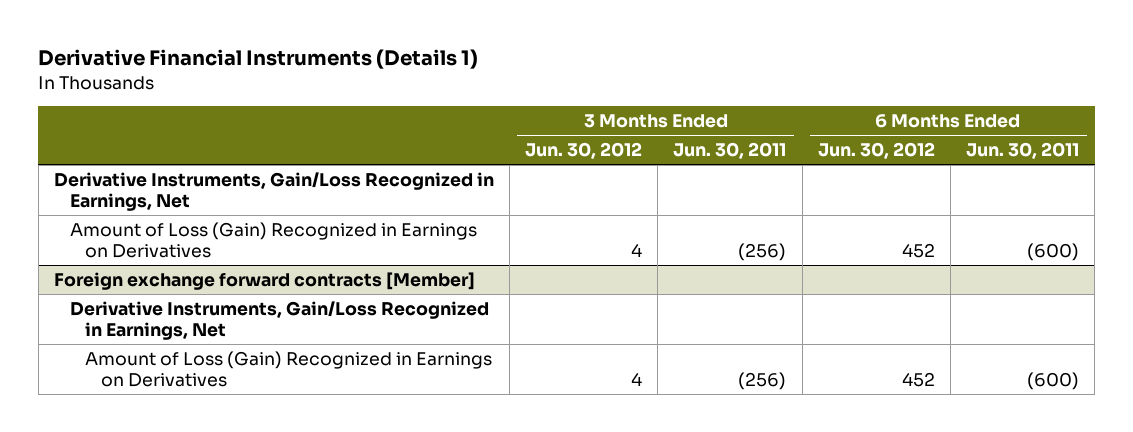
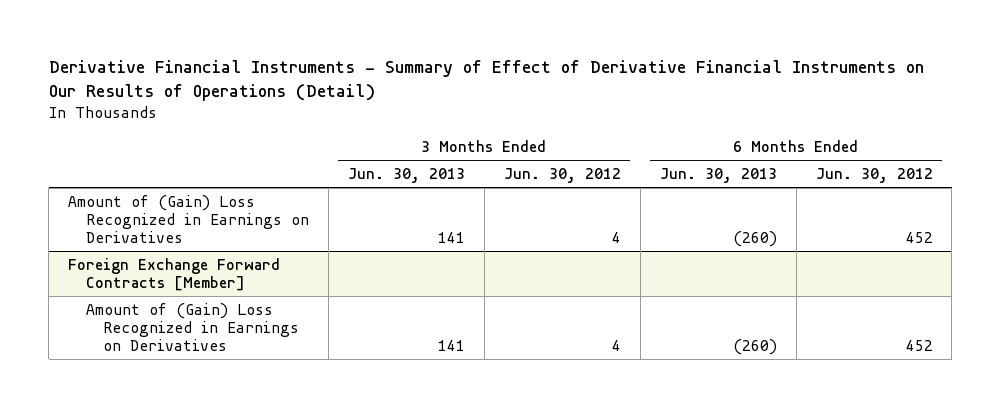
- Derivative Financial Instruments (Details 1)
+ Derivative Financial Instruments - Summary of Effect of Derivative Financial Instruments on Our Results of Operations (Detail)
- | 3 Months Ended Jun. 30, 2012 | 3 Months Ended Jun. 30, 2011 | 6 Months Ended Jun. 30, 2012 | 6 Months Ended Jun. 30, 2011
+ | 3 Months Ended Jun. 30, 2013 | 3 Months Ended Jun. 30, 2012 | 6 Months Ended Jun. 30, 2013 | 6 Months Ended Jun. 30, 2012
- Derivative Instruments, Gain/Loss Recognized in Earnings, Net
- Amount of Loss (Gain) Recognized in Earnings on Derivatives | 4 | (256) | 452 | (600)
- Foreign exchange forward contracts [Member]
- Derivative Instruments, Gain/Loss Recognized in Earnings, Net
- Amount of Loss (Gain) Recognized in Earnings on Derivatives | 4 | (256) | 452 | (600)
+ Amount of (Gain) Loss Recognized in Earnings on Derivatives | 141 | 4 | (260) | 452
+ Foreign Exchange Forward Contracts [Member]
+ Amount of (Gain) Loss Recognized in Earnings on Derivatives | 141 | 4 | (260) | 452

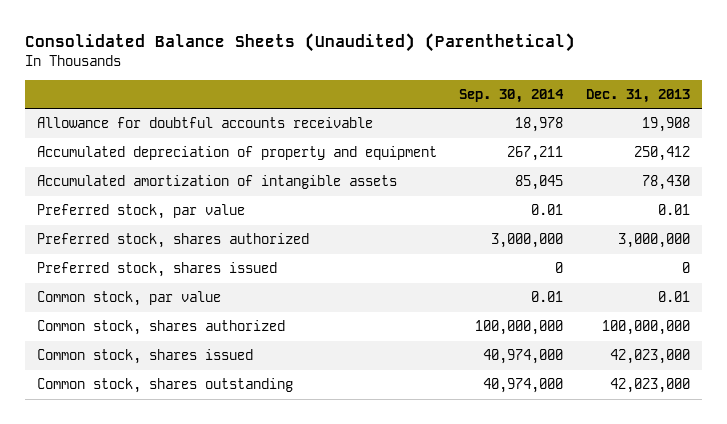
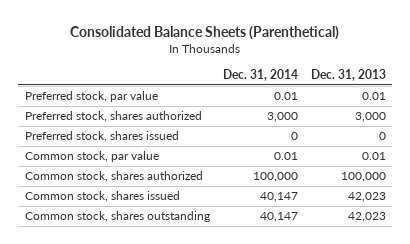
- Consolidated Balance Sheets (Unaudited) (Parenthetical)
+ Consolidated Balance Sheets (Parenthetical)
- | Sep. 30, 2014 | Dec. 31, 2013
+ | Dec. 31, 2014 | Dec. 31, 2013
- Allowance for doubtful accounts receivable | 18,978 | 19,908
- Accumulated depreciation of property and equipment | 267,211 | 250,412
- Accumulated amortization of intangible assets | 85,045 | 78,430
- Preferred stock, shares authorized | 3,000,000 | 3,000,000
+ Preferred stock, shares authorized | 3,000 | 3,000
- Common stock, shares authorized | 100,000,000 | 100,000,000
- Common stock, shares issued | 40,974,000 | 42,023,000
- Common stock, shares outstanding | 40,974,000 | 42,023,000
+ Common stock, shares authorized | 100,000 | 100,000
+ Common stock, shares issued | 40,147 | 42,023
+ Common stock, shares outstanding | 40,147 | 42,023

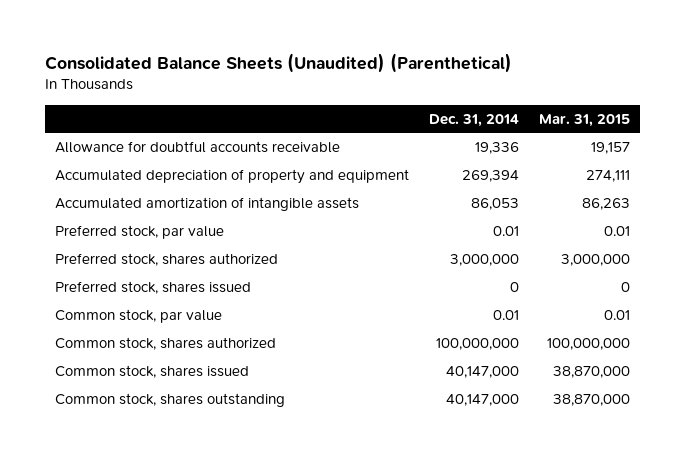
- Consolidated Balance Sheets (Parenthetical)
+ Consolidated Balance Sheets (Unaudited) (Parenthetical)
- | Dec. 31, 2014 | Dec. 31, 2013
+ | Dec. 31, 2014 | Mar. 31, 2015
+ Allowance for doubtful accounts receivable | 19,336 | 19,157
+ Accumulated depreciation of property and equipment | 269,394 | 274,111
+ Accumulated amortization of intangible assets | 86,053 | 86,263
- Preferred stock, shares authorized | 3,000 | 3,000
+ Preferred stock, shares authorized | 3,000,000 | 3,000,000
- Common stock, shares authorized | 100,000 | 100,000
- Common stock, shares issued | 40,147 | 42,023
- Common stock, shares outstanding | 40,147 | 42,023
+ Common stock, shares authorized | 100,000,000 | 100,000,000
+ Common stock, shares issued | 40,147,000 | 38,870,000
+ Common stock, shares outstanding | 40,147,000 | 38,870,000

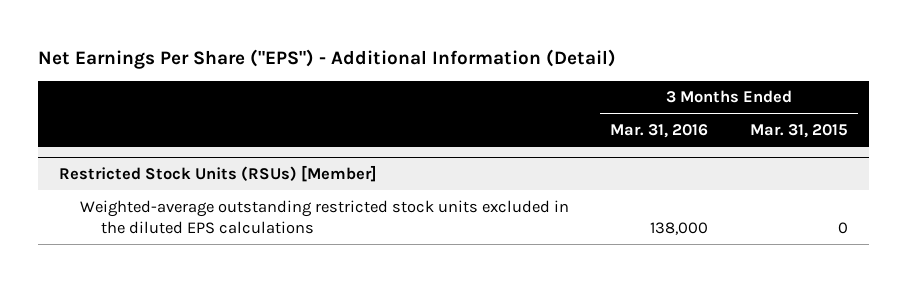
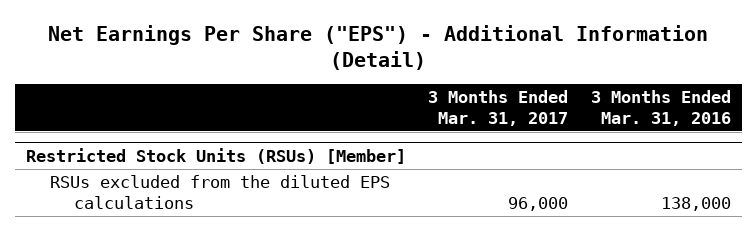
- | 3 Months Ended Mar. 31, 2016 | 3 Months Ended Mar. 31, 2015
+ | 3 Months Ended Mar. 31, 2017 | 3 Months Ended Mar. 31, 2016
@ Restricted Stock Units (RSUs) [Member]
- Weighted-average outstanding restricted stock units excluded in the diluted EPS calculations | 138,000 | 0
+ RSUs excluded from the diluted EPS calculations | 96,000 | 138,000

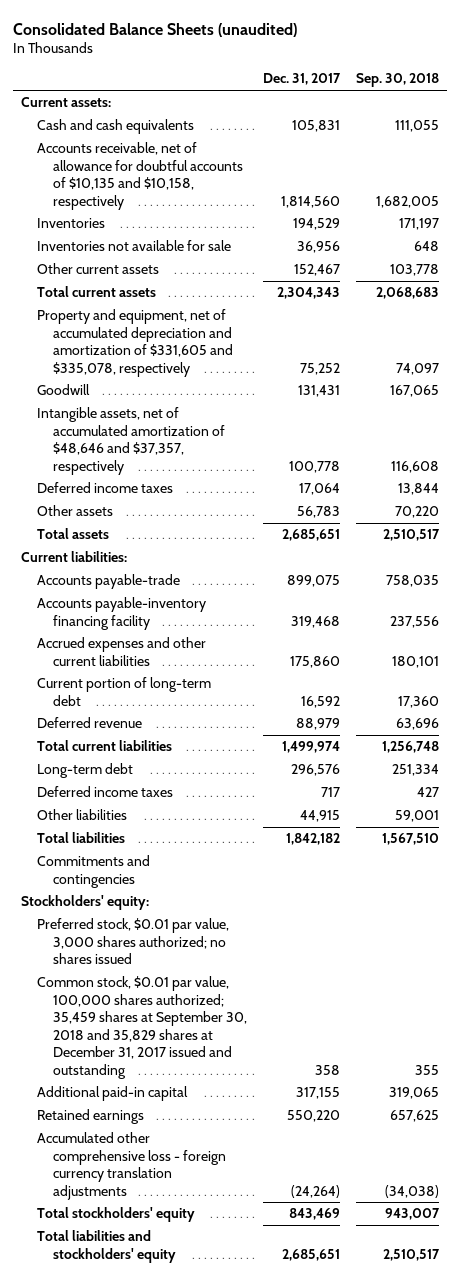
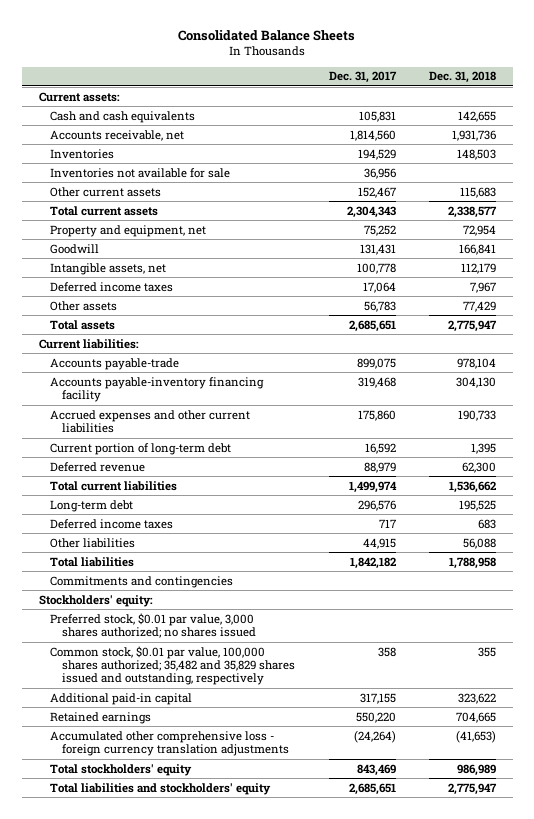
- Consolidated Balance Sheets (unaudited)
+ Consolidated Balance Sheets
- | Dec. 31, 2017 | Sep. 30, 2018
+ | Dec. 31, 2017 | Dec. 31, 2018
- Accounts receivable, net of allowance for doubtful accounts of $10,135 and $10,158, respectively | 1,814,560 | 1,682,005
+ Accounts receivable, net | 1,814,560 | 1,931,736
- Property and equipment, net of accumulated depreciation and amortization of $331,605 and $335,078, respectively | 75,252 | 74,097
+ Property and equipment, net | 75,252 | 72,954
- Intangible assets, net of accumulated amortization of $48,646 and $37,357, respectively | 100,778 | 116,608
+ Intangible assets, net | 100,778 | 112,179
- Common stock, $0.01 par value, 100,000 shares authorized; 35,459 shares at September 30, 2018 and 35,829 shares at December 31, 2017 issued and outstanding | 358 | 355
+ Common stock, $0.01 par value, 100,000 shares authorized; 35,482 and 35,829 shares issued and outstanding, respectively | 358 | 355

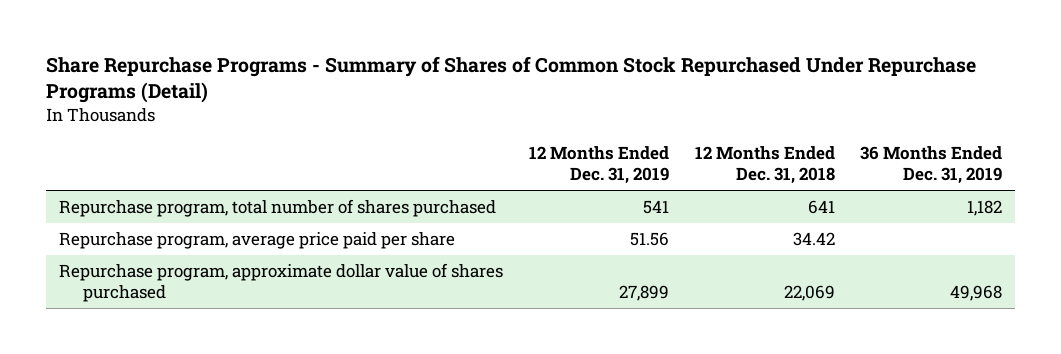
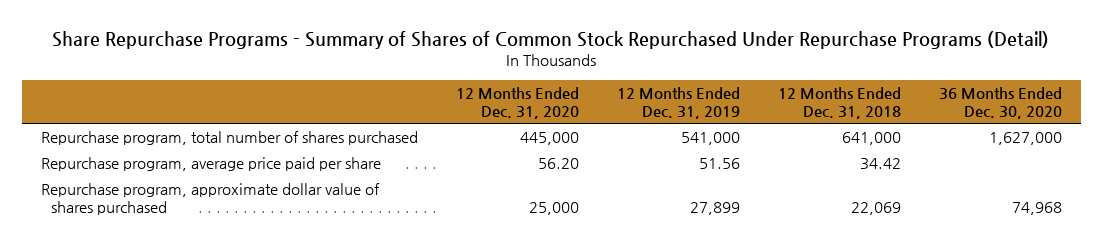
- | 12 Months Ended Dec. 31, 2019 | 12 Months Ended Dec. 31, 2018 | 36 Months Ended Dec. 31, 2019
+ | 12 Months Ended Dec. 31, 2020 | 12 Months Ended Dec. 31, 2019 | 12 Months Ended Dec. 31, 2018 | 36 Months Ended Dec. 30, 2020
- Repurchase program, total number of shares purchased | 541 | 641 | 1,182
+ Repurchase program, total number of shares purchased | 445,000 | 541,000 | 641,000 | 1,627,000

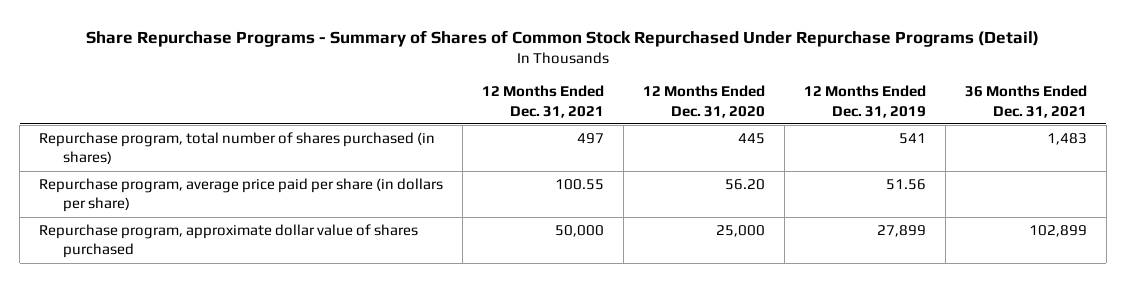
- | 12 Months Ended Dec. 31, 2020 | 12 Months Ended Dec. 31, 2019 | 12 Months Ended Dec. 31, 2018 | 36 Months Ended Dec. 30, 2020
+ | 12 Months Ended Dec. 31, 2021 | 12 Months Ended Dec. 31, 2020 | 12 Months Ended Dec. 31, 2019 | 36 Months Ended Dec. 31, 2021
- Repurchase program, total number of shares purchased | 445,000 | 541,000 | 641,000 | 1,627,000
- Repurchase program, average price paid per share | 56.20 | 51.56 | 34.42 |
+ Repurchase program, total number of shares purchased (in shares) | 497 | 445 | 541 | 1,483
+ Repurchase program, average price paid per share (in dollars per share) | 100.55 | 56.20 | 51.56 |

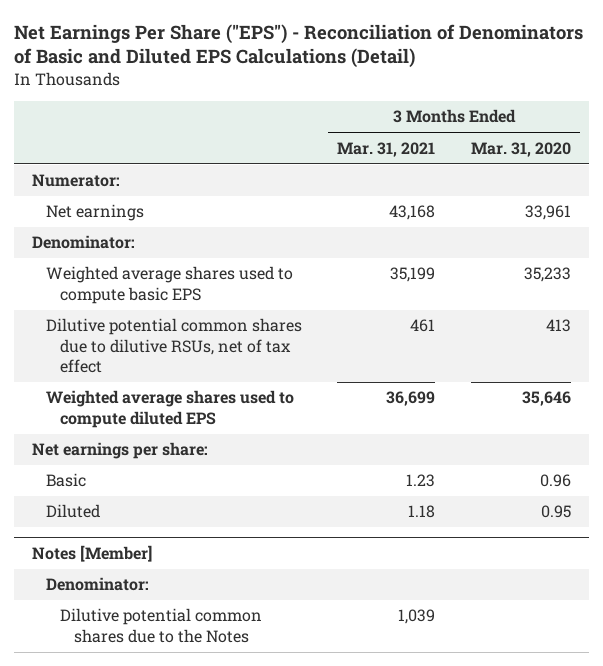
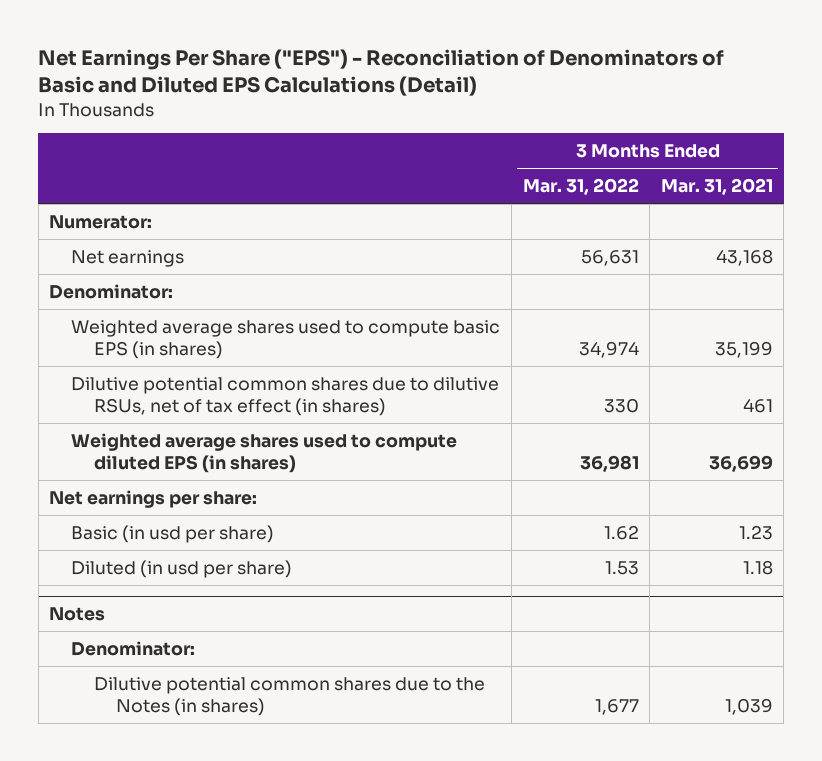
- | 3 Months Ended Mar. 31, 2021 | 3 Months Ended Mar. 31, 2020
+ | 3 Months Ended Mar. 31, 2022 | 3 Months Ended Mar. 31, 2021
- Weighted average shares used to compute basic EPS | 35,199 | 35,233
- Dilutive potential common shares due to dilutive RSUs, net of tax effect | 461 | 413
- Weighted average shares used to compute diluted EPS | 36,699 | 35,646
+ Weighted average shares used to compute basic EPS (in shares) | 34,974 | 35,199
+ Dilutive potential common shares due to dilutive RSUs, net of tax effect (in shares) | 330 | 461
+ Weighted average shares used to compute diluted EPS (in shares) | 36,981 | 36,699
- Basic | 1.23 | 0.96
- Diluted | 1.18 | 0.95
- Notes [Member]
+ Basic (in usd per share) | 1.62 | 1.23
+ Diluted (in usd per share) | 1.53 | 1.18
+ Notes
- Dilutive potential common shares due to the Notes | 1,039 |
+ Dilutive potential common shares due to the Notes (in shares) | 1,677 | 1,039

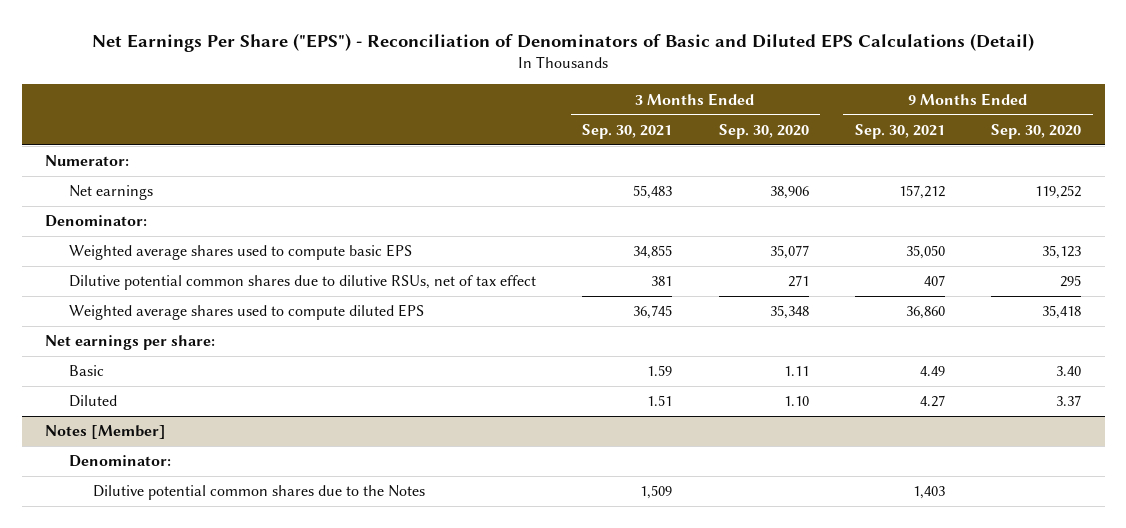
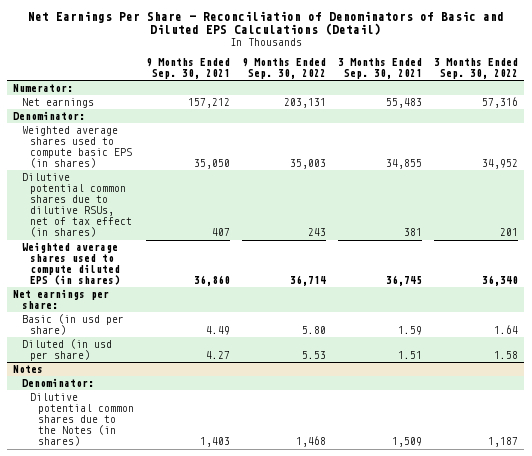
- Net Earnings Per Share ("EPS") - Reconciliation of Denominators of Basic and Diluted EPS Calculations (Detail)
+ Net Earnings Per Share - Reconciliation of Denominators of Basic and Diluted EPS Calculations (Detail)
- | 3 Months Ended Sep. 30, 2021 | 3 Months Ended Sep. 30, 2020 | 9 Months Ended Sep. 30, 2021 | 9 Months Ended Sep. 30, 2020
+ | 9 Months Ended Sep. 30, 2021 | 9 Months Ended Sep. 30, 2022 | 3 Months Ended Sep. 30, 2021 | 3 Months Ended Sep. 30, 2022
- Weighted average shares used to compute basic EPS | 34,855 | 35,077 | 35,050 | 35,123
- Dilutive potential common shares due to dilutive RSUs, net of tax effect | 381 | 271 | 407 | 295
- Weighted average shares used to compute diluted EPS | 36,745 | 35,348 | 36,860 | 35,418
+ Weighted average shares used to compute basic EPS (in shares) | 35,050 | 35,003 | 34,855 | 34,952
+ Dilutive potential common shares due to dilutive RSUs, net of tax effect (in shares) | 407 | 243 | 381 | 201
+ Weighted average shares used to compute diluted EPS (in shares) | 36,860 | 36,714 | 36,745 | 36,340
- Basic | 1.59 | 1.11 | 4.49 | 3.40
- Diluted | 1.51 | 1.10 | 4.27 | 3.37
- Notes [Member]
+ Basic (in usd per share) | 4.49 | 5.80 | 1.59 | 1.64
+ Diluted (in usd per share) | 4.27 | 5.53 | 1.51 | 1.58
+ Notes
- Dilutive potential common shares due to the Notes | 1,509 | | 1,403 |
+ Dilutive potential common shares due to the Notes (in shares) | 1,403 | 1,468 | 1,509 | 1,187

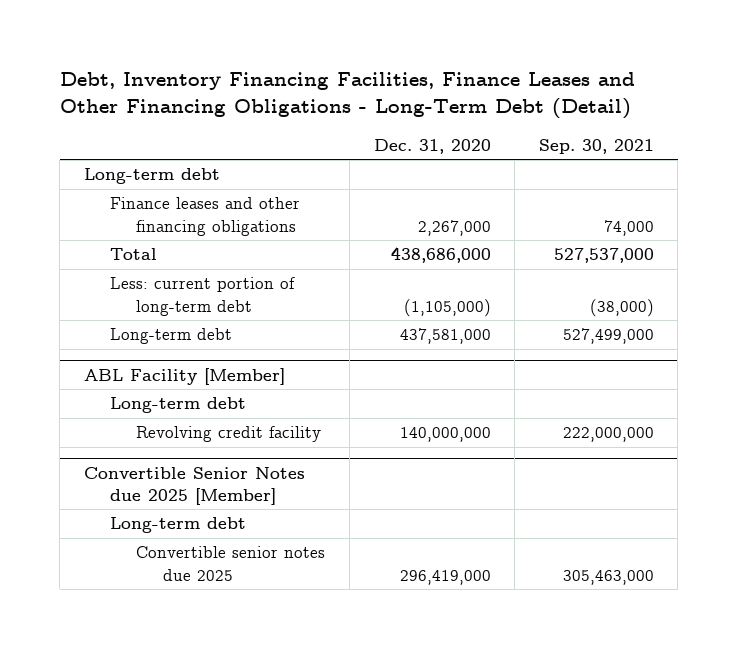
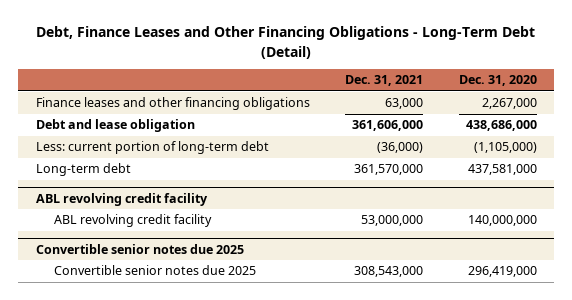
- Debt, Inventory Financing Facilities, Finance Leases and Other Financing Obligations - Long-Term Debt (Detail)
+ Debt, Finance Leases and Other Financing Obligations - Long-Term Debt (Detail)
- | Dec. 31, 2020 | Sep. 30, 2021
+ | Dec. 31, 2021 | Dec. 31, 2020
- Long-term debt
- Total | 438,686,000 | 527,537,000
+ Debt and lease obligation | 361,606,000 | 438,686,000
- ABL Facility [Member]
- Long-term debt
- Revolving credit facility | 140,000,000 | 222,000,000
- Convertible Senior Notes due 2025 [Member]
- Long-term debt
+ ABL revolving credit facility
+ ABL revolving credit facility | 53,000,000 | 140,000,000
+ Convertible senior notes due 2025

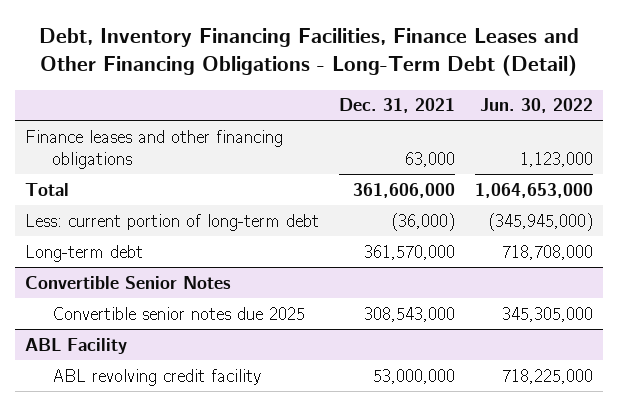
- Debt, Finance Leases and Other Financing Obligations - Long-Term Debt (Detail)
+ Debt, Inventory Financing Facilities, Finance Leases and Other Financing Obligations - Long-Term Debt (Detail)
- | Dec. 31, 2021 | Dec. 31, 2020
+ | Dec. 31, 2021 | Jun. 30, 2022
- Debt and lease obligation | 361,606,000 | 438,686,000
+ Total | 361,606,000 | 1,064,653,000
- ABL revolving credit facility
- ABL revolving credit facility | 53,000,000 | 140,000,000
- Convertible senior notes due 2025
+ Convertible Senior Notes
+ ABL Facility
+ ABL revolving credit facility | 53,000,000 | 718,225,000

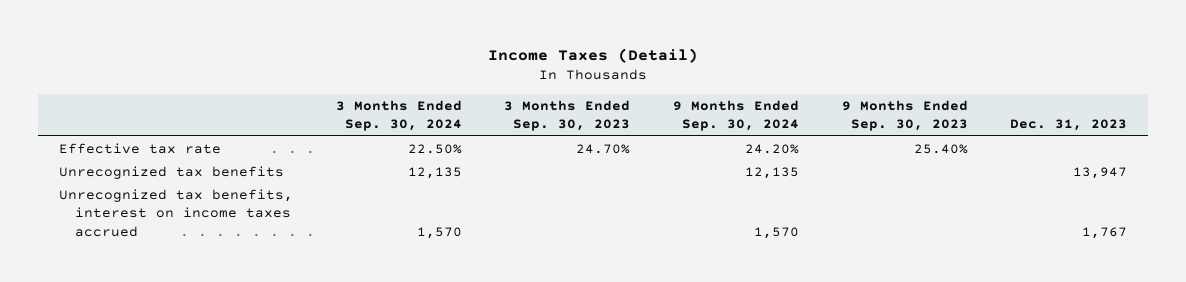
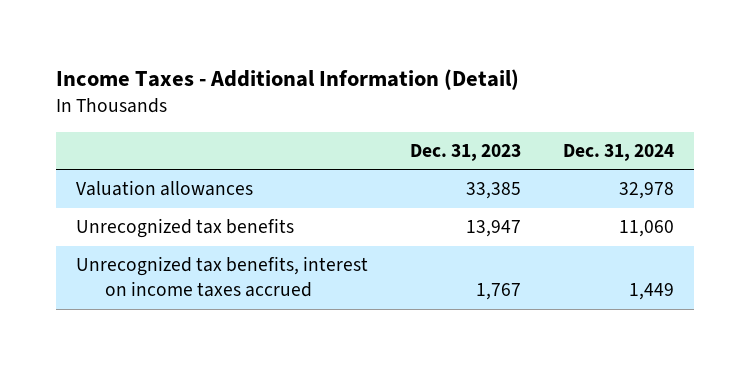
- Income Taxes (Detail)
+ Income Taxes - Additional Information (Detail)
- | 3 Months Ended Sep. 30, 2024 | 3 Months Ended Sep. 30, 2023 | 9 Months Ended Sep. 30, 2024 | 9 Months Ended Sep. 30, 2023 | Dec. 31, 2023
+ | Dec. 31, 2023 | Dec. 31, 2024
- Effective tax rate | 22.50% | 24.70% | 24.20% | 25.40% |
+ Valuation allowances | 33,385 | 32,978

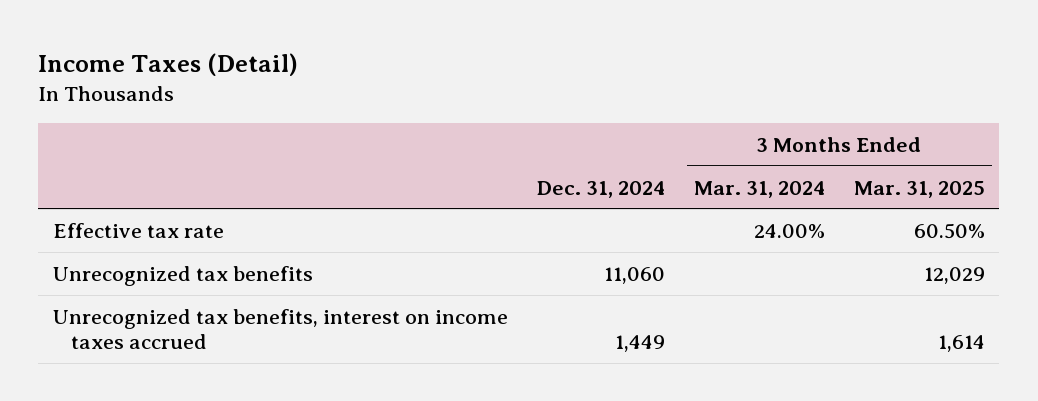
- Income Taxes - Additional Information (Detail)
+ Income Taxes (Detail)
- | Dec. 31, 2023 | Dec. 31, 2024
+ | Dec. 31, 2024 | 3 Months Ended Mar. 31, 2024 | 3 Months Ended Mar. 31, 2025
- Valuation allowances | 33,385 | 32,978
+ Effective tax rate | | 24.00% | 60.50%

